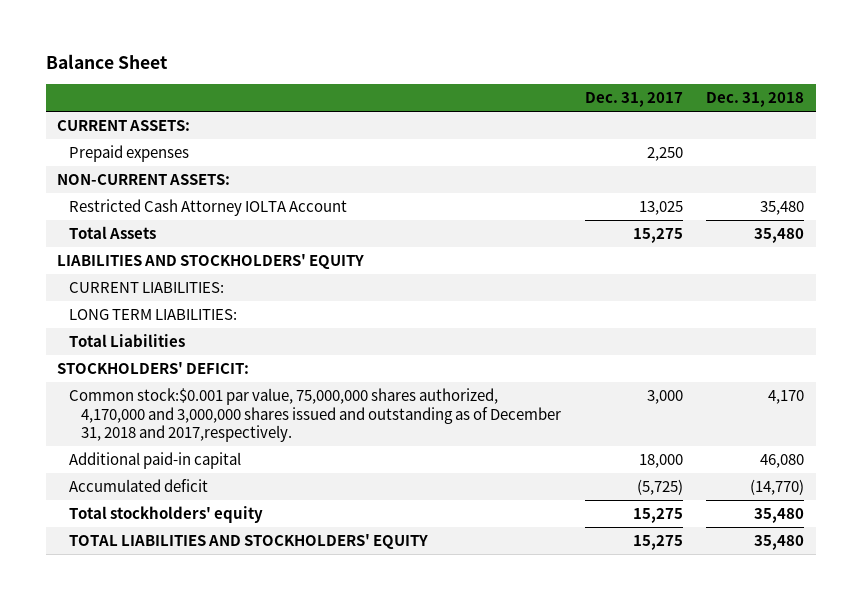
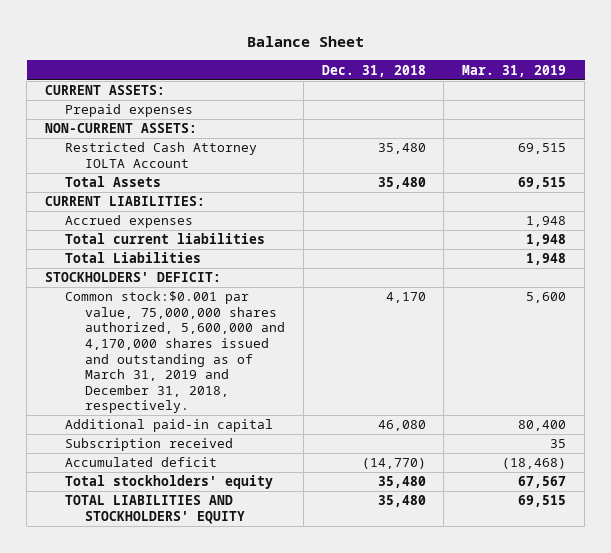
- | Dec. 31, 2017 | Dec. 31, 2018
+ | Dec. 31, 2018 | Mar. 31, 2019
- LIABILITIES AND STOCKHOLDERS' EQUITY
- LONG TERM LIABILITIES:
+ Accrued expenses | | 1,948
+ Total current liabilities | | 1,948
- Common stock:$0.001 par value, 75,000,000 shares authorized, 4,170,000 and 3,000,000 shares issued and outstanding as of December 31, 2018 and 2017,respectively. | 3,000 | 4,170
+ Common stock:$0.001 par value, 75,000,000 shares authorized, 5,600,000 and 4,170,000 shares issued and outstanding as of March 31, 2019 and December 31, 2018, respectively. | 4,170 | 5,600
+ Subscription received | | 35

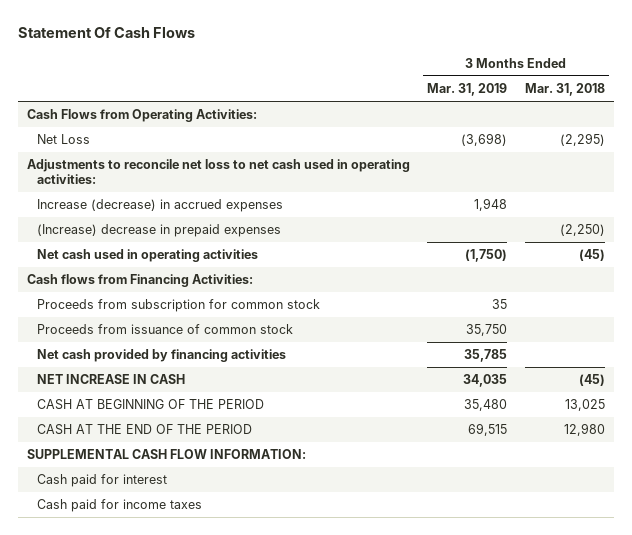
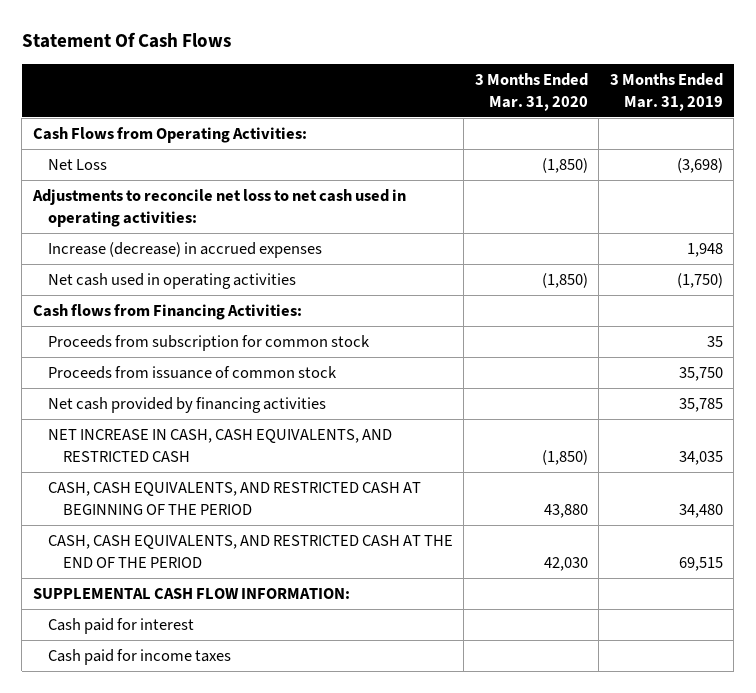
- | 3 Months Ended Mar. 31, 2019 | 3 Months Ended Mar. 31, 2018
+ | 3 Months Ended Mar. 31, 2020 | 3 Months Ended Mar. 31, 2019
- (Increase) decrease in prepaid expenses | | (2,250)
- NET INCREASE IN CASH | 34,035 | (45)
- CASH AT BEGINNING OF THE PERIOD | 35,480 | 13,025
- CASH AT THE END OF THE PERIOD | 69,515 | 12,980
+ NET INCREASE IN CASH, CASH EQUIVALENTS, AND RESTRICTED CASH | (1,850) | 34,035
+ CASH, CASH EQUIVALENTS, AND RESTRICTED CASH AT BEGINNING OF THE PERIOD | 43,880 | 34,480
+ CASH, CASH EQUIVALENTS, AND RESTRICTED CASH AT THE END OF THE PERIOD | 42,030 | 69,515

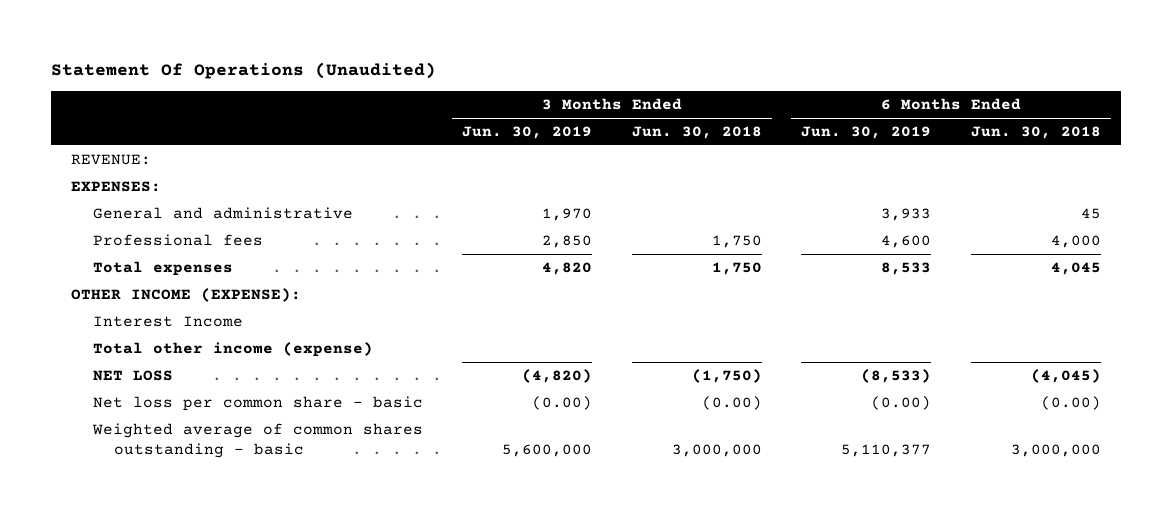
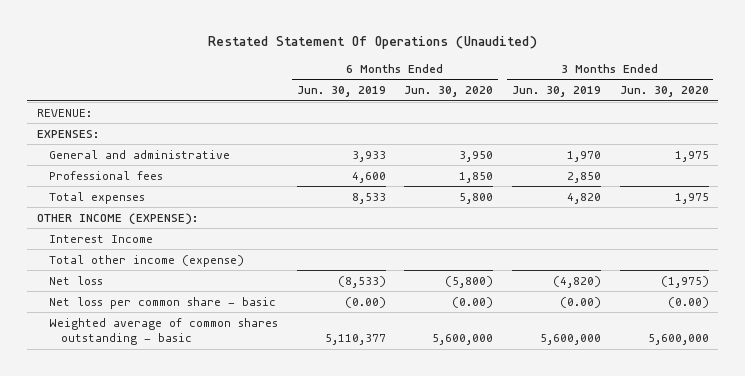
- Statement Of Operations (Unaudited)
+ Restated Statement Of Operations (Unaudited)
- | 3 Months Ended Jun. 30, 2019 | 3 Months Ended Jun. 30, 2018 | 6 Months Ended Jun. 30, 2019 | 6 Months Ended Jun. 30, 2018
+ | 6 Months Ended Jun. 30, 2019 | 6 Months Ended Jun. 30, 2020 | 3 Months Ended Jun. 30, 2019 | 3 Months Ended Jun. 30, 2020
- NET LOSS | (4,820) | (1,750) | (8,533) | (4,045)
+ Net loss | (8,533) | (5,800) | (4,820) | (1,975)

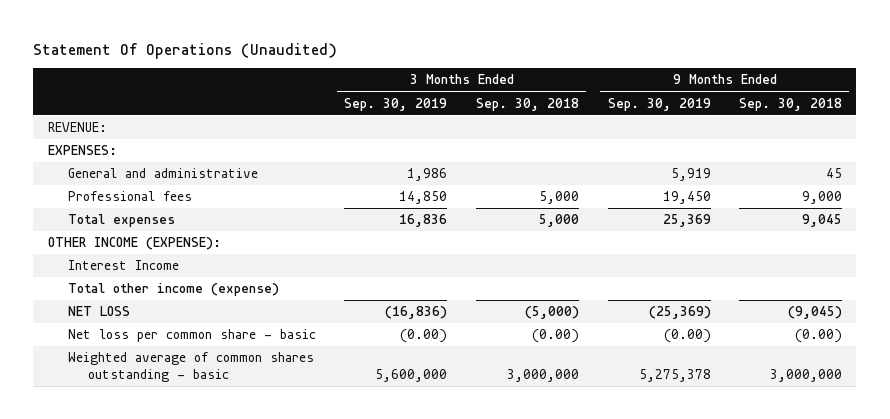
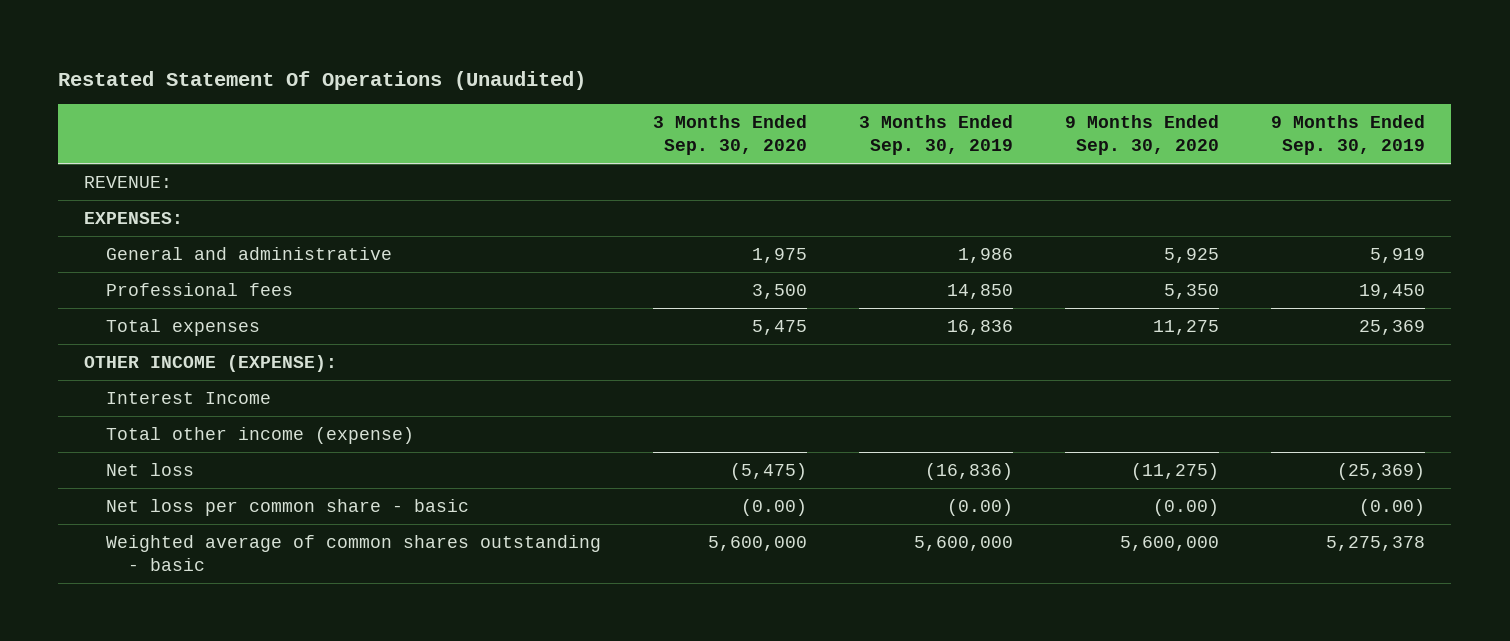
- Statement Of Operations (Unaudited)
+ Restated Statement Of Operations (Unaudited)
- | 3 Months Ended Sep. 30, 2019 | 3 Months Ended Sep. 30, 2018 | 9 Months Ended Sep. 30, 2019 | 9 Months Ended Sep. 30, 2018
+ | 3 Months Ended Sep. 30, 2020 | 3 Months Ended Sep. 30, 2019 | 9 Months Ended Sep. 30, 2020 | 9 Months Ended Sep. 30, 2019
- NET LOSS | (16,836) | (5,000) | (25,369) | (9,045)
+ Net loss | (5,475) | (16,836) | (11,275) | (25,369)

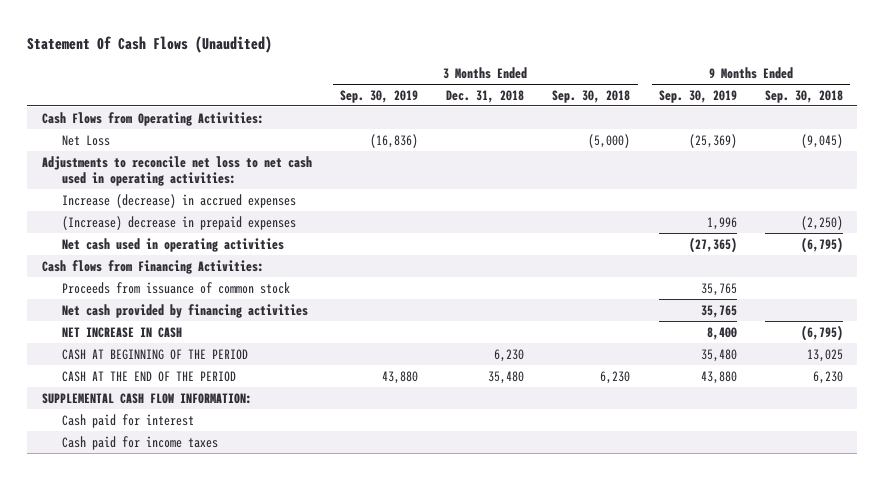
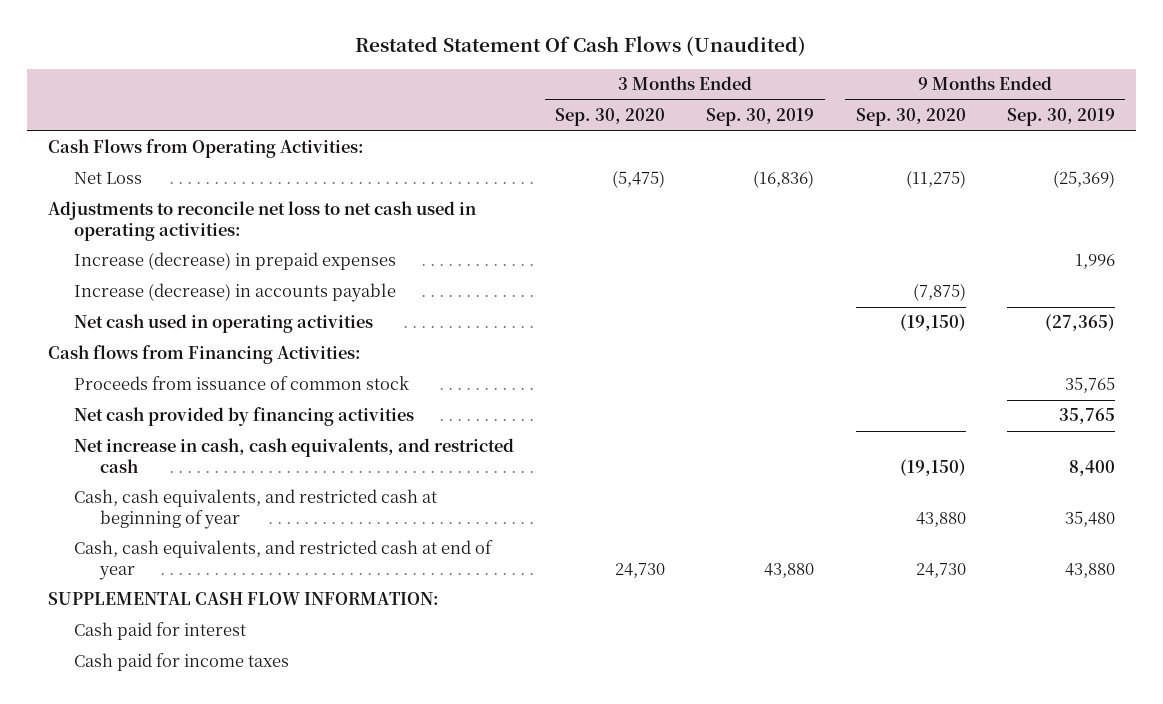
- Statement Of Cash Flows (Unaudited)
+ Restated Statement Of Cash Flows (Unaudited)
- | 3 Months Ended Sep. 30, 2019 | 3 Months Ended Dec. 31, 2018 | 3 Months Ended Sep. 30, 2018 | 9 Months Ended Sep. 30, 2019 | 9 Months Ended Sep. 30, 2018
+ | 3 Months Ended Sep. 30, 2020 | 3 Months Ended Sep. 30, 2019 | 9 Months Ended Sep. 30, 2020 | 9 Months Ended Sep. 30, 2019
- Increase (decrease) in accrued expenses
- (Increase) decrease in prepaid expenses | | | | 1,996 | (2,250)
+ Increase (decrease) in prepaid expenses | | | | 1,996
+ Increase (decrease) in accounts payable | | | (7,875) |
- NET INCREASE IN CASH | | | | 8,400 | (6,795)
- CASH AT BEGINNING OF THE PERIOD | | 6,230 | | 35,480 | 13,025
- CASH AT THE END OF THE PERIOD | 43,880 | 35,480 | 6,230 | 43,880 | 6,230
+ Net increase in cash, cash equivalents, and restricted cash | | | (19,150) | 8,400
+ Cash, cash equivalents, and restricted cash at beginning of year | | | 43,880 | 35,480
+ Cash, cash equivalents, and restricted cash at end of year | 24,730 | 43,880 | 24,730 | 43,880

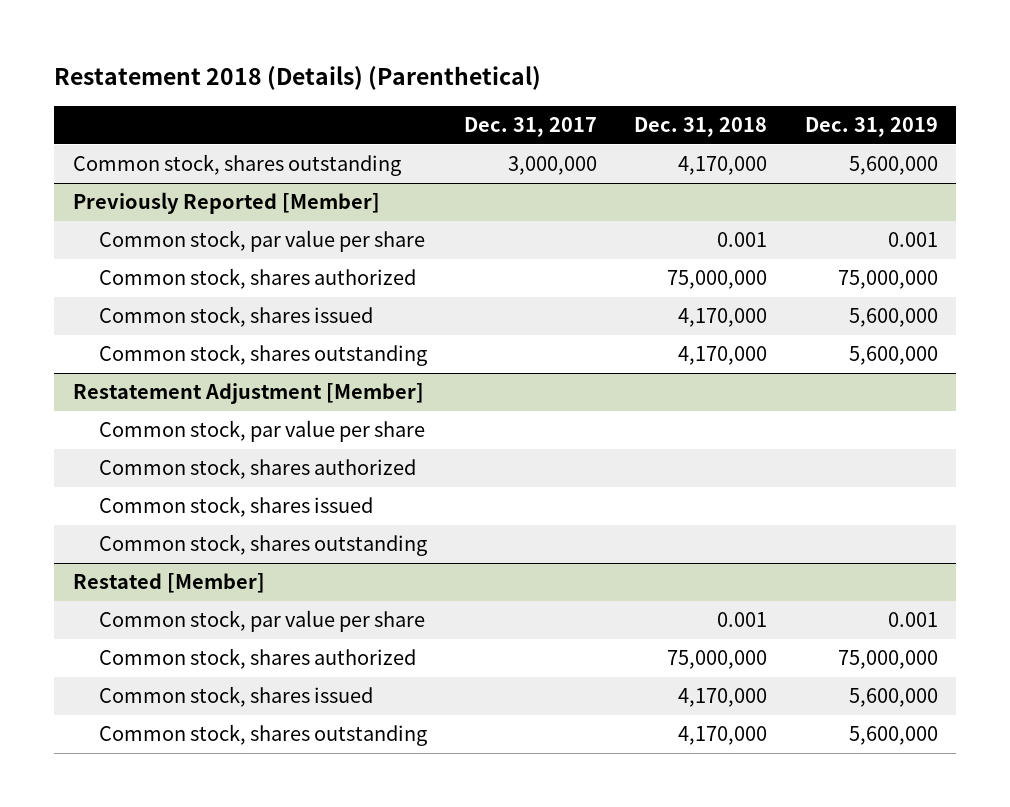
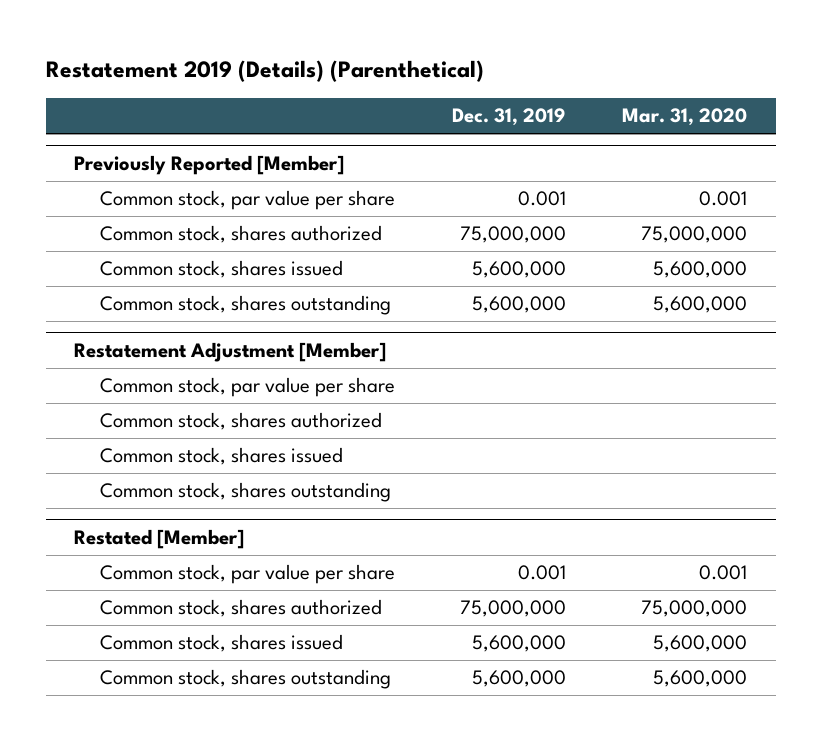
- Restatement 2018 (Details) (Parenthetical)
+ Restatement 2019 (Details) (Parenthetical)
- | Dec. 31, 2017 | Dec. 31, 2018 | Dec. 31, 2019
+ | Dec. 31, 2019 | Mar. 31, 2020
- Common stock, shares outstanding | 3,000,000 | 4,170,000 | 5,600,000

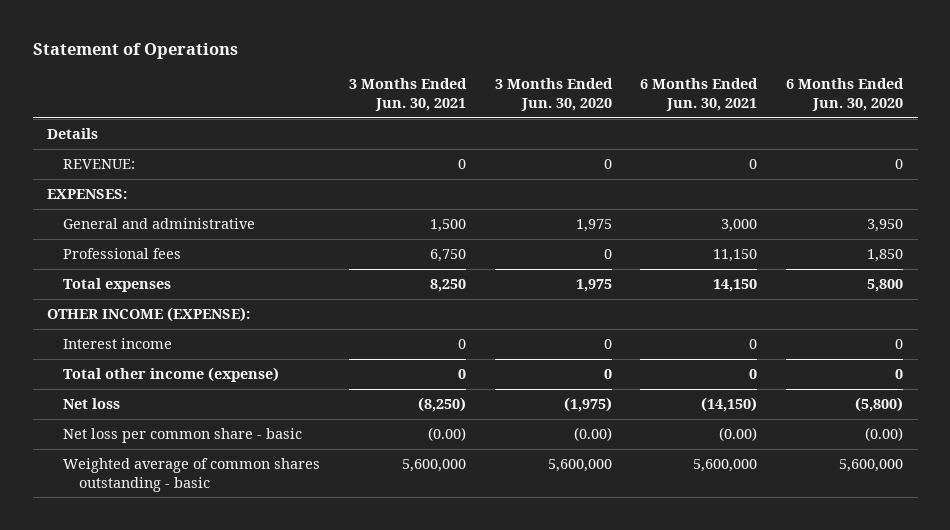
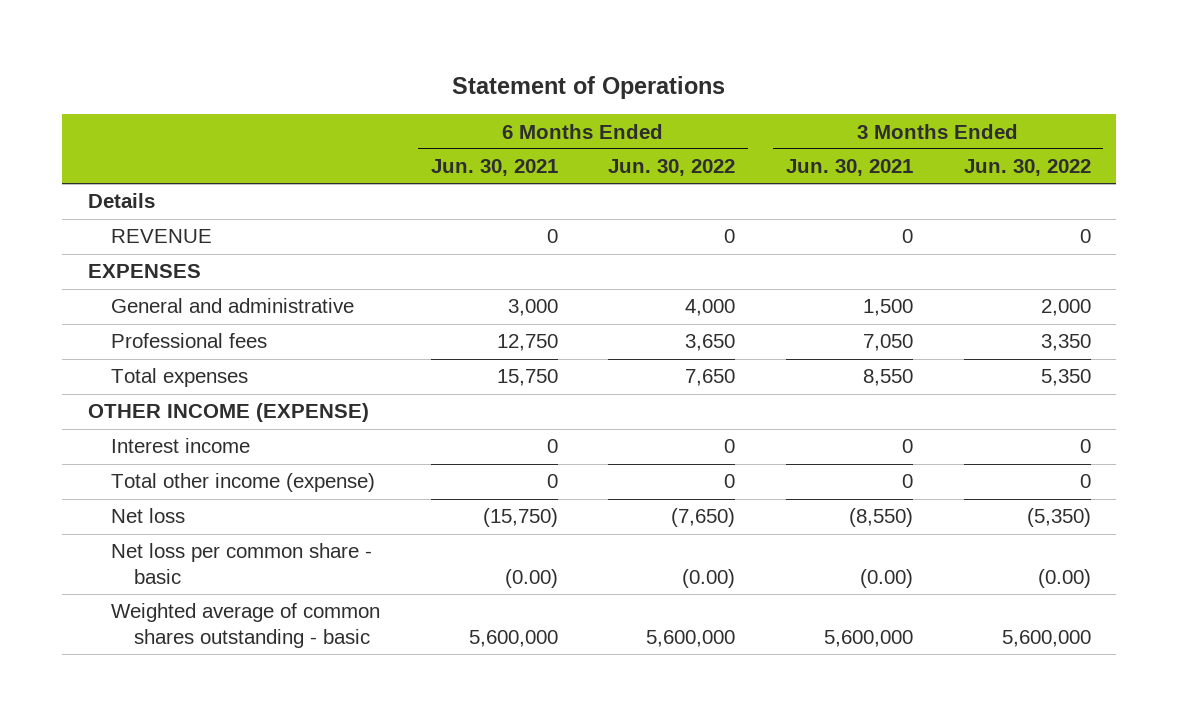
- | 3 Months Ended Jun. 30, 2021 | 3 Months Ended Jun. 30, 2020 | 6 Months Ended Jun. 30, 2021 | 6 Months Ended Jun. 30, 2020
+ | 6 Months Ended Jun. 30, 2021 | 6 Months Ended Jun. 30, 2022 | 3 Months Ended Jun. 30, 2021 | 3 Months Ended Jun. 30, 2022
- REVENUE: | 0 | 0 | 0 | 0
- EXPENSES:
+ REVENUE | 0 | 0 | 0 | 0
+ EXPENSES
- Professional fees | 6,750 | 0 | 11,150 | 1,850
- Total expenses | 8,250 | 1,975 | 14,150 | 5,800
- OTHER INCOME (EXPENSE):
+ Professional fees | 12,750 | 3,650 | 7,050 | 3,350
+ Total expenses | 15,750 | 7,650 | 8,550 | 5,350
+ OTHER INCOME (EXPENSE)
- Net loss | (8,250) | (1,975) | (14,150) | (5,800)
+ Net loss | (15,750) | (7,650) | (8,550) | (5,350)

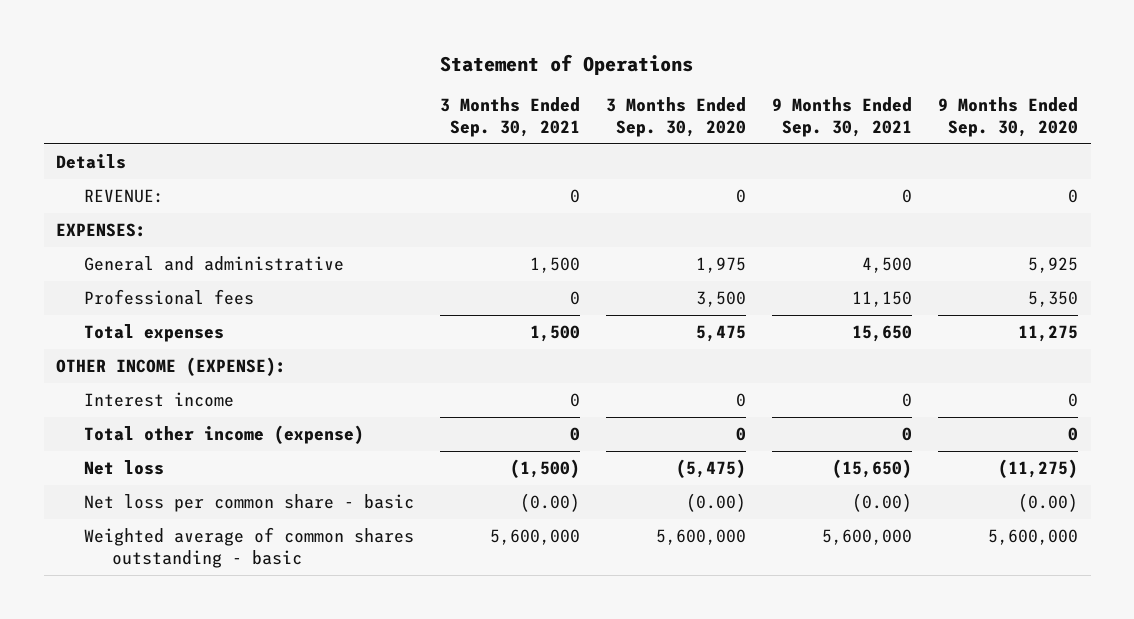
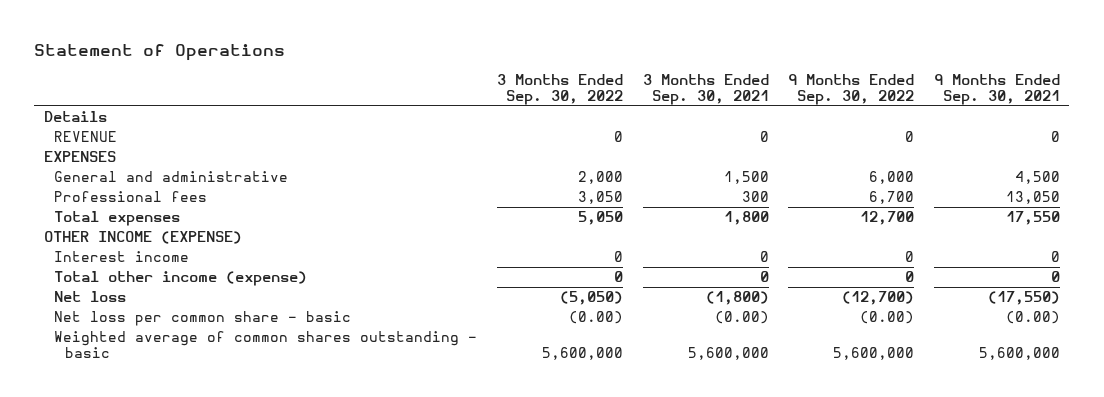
- | 3 Months Ended Sep. 30, 2021 | 3 Months Ended Sep. 30, 2020 | 9 Months Ended Sep. 30, 2021 | 9 Months Ended Sep. 30, 2020
+ | 3 Months Ended Sep. 30, 2022 | 3 Months Ended Sep. 30, 2021 | 9 Months Ended Sep. 30, 2022 | 9 Months Ended Sep. 30, 2021
- REVENUE: | 0 | 0 | 0 | 0
- EXPENSES:
+ REVENUE | 0 | 0 | 0 | 0
+ EXPENSES
- Professional fees | 0 | 3,500 | 11,150 | 5,350
- Total expenses | 1,500 | 5,475 | 15,650 | 11,275
- OTHER INCOME (EXPENSE):
+ Professional fees | 3,050 | 300 | 6,700 | 13,050
+ Total expenses | 5,050 | 1,800 | 12,700 | 17,550
+ OTHER INCOME (EXPENSE)
- Net loss | (1,500) | (5,475) | (15,650) | (11,275)
+ Net loss | (5,050) | (1,800) | (12,700) | (17,550)

